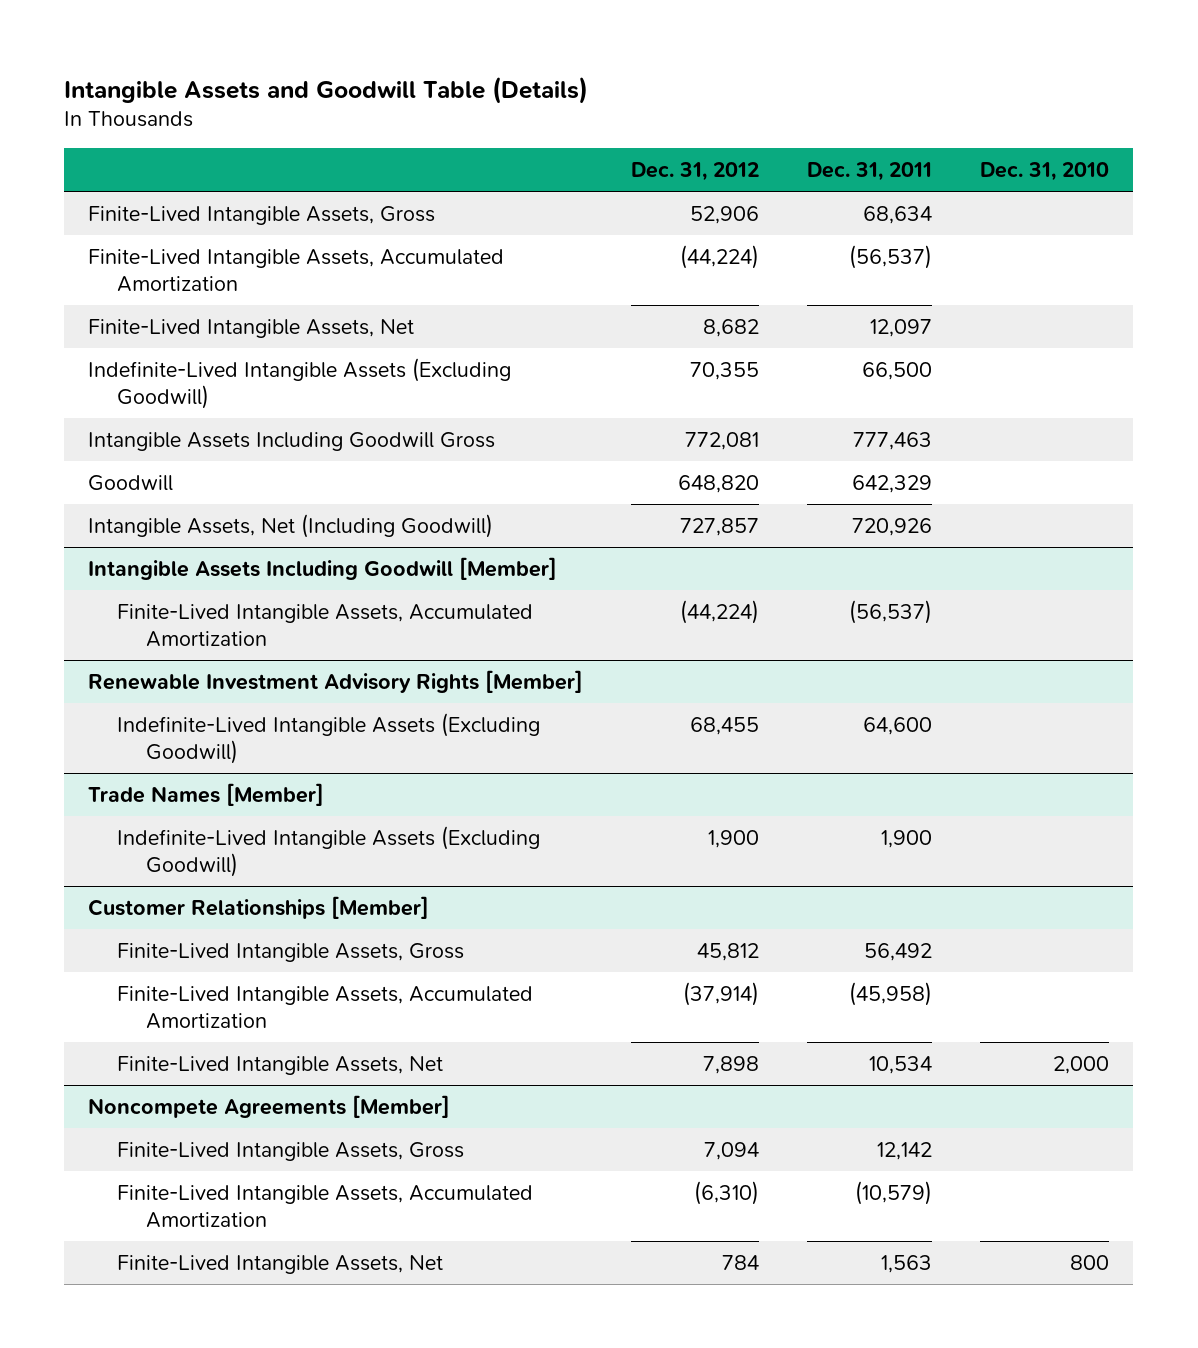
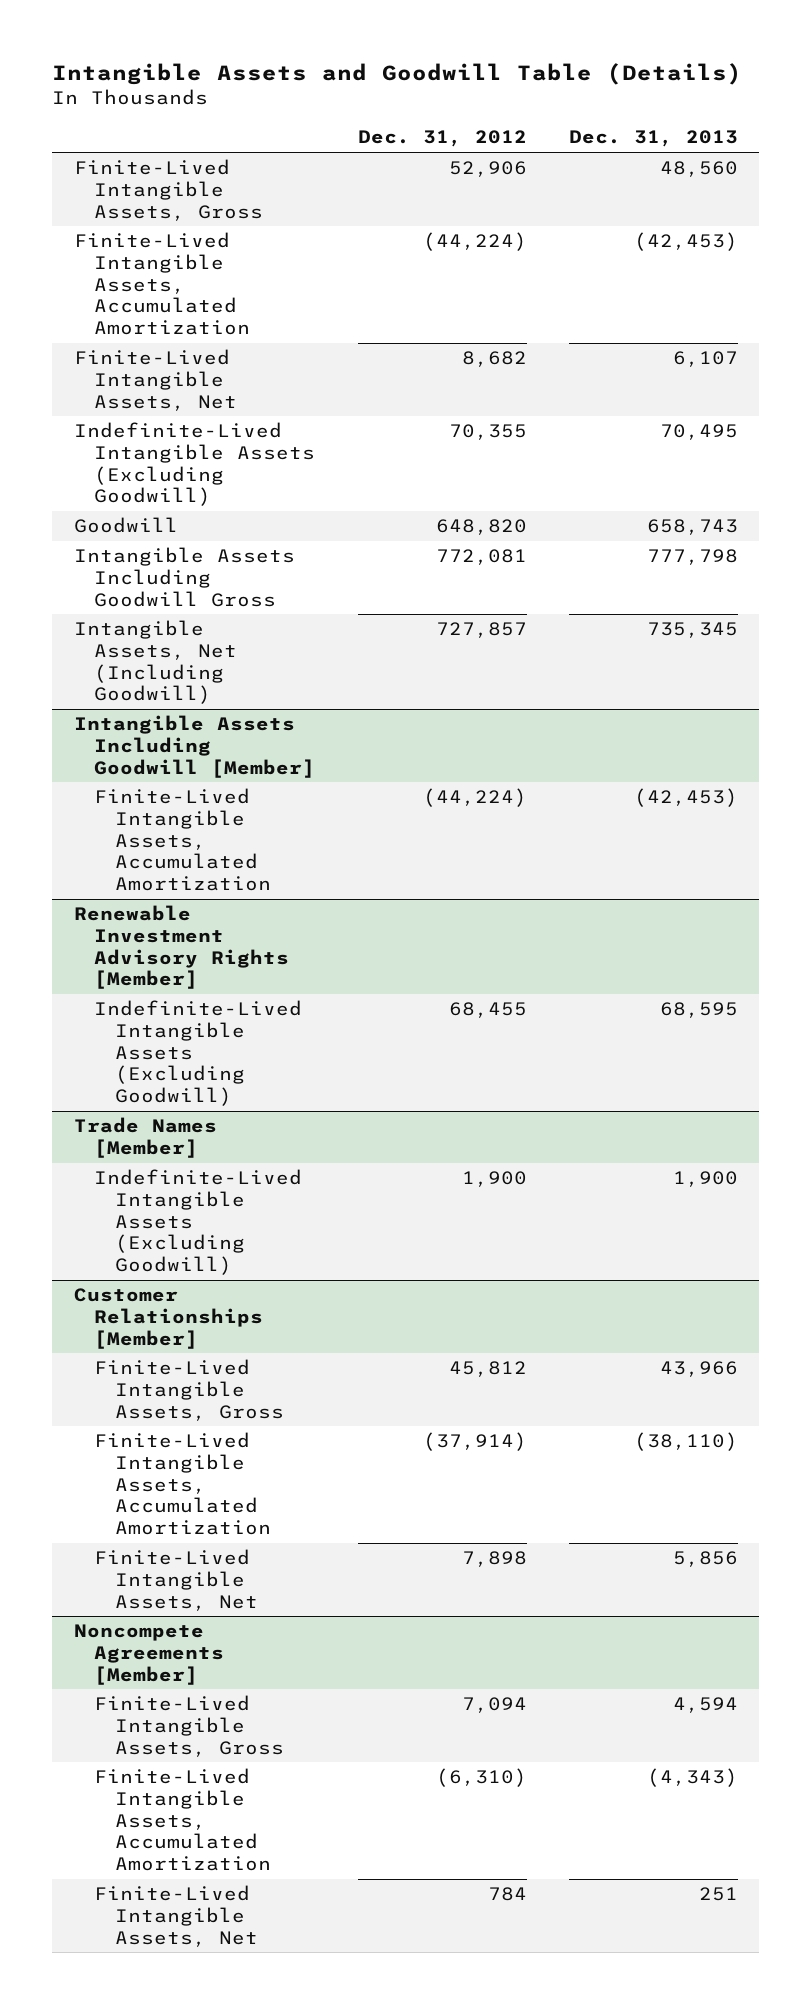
- | Dec. 31, 2012 | Dec. 31, 2011 | Dec. 31, 2010
+ | Dec. 31, 2012 | Dec. 31, 2013
moved down: Intangible Assets Including Goodwill Gross | 772,081 | 777,798

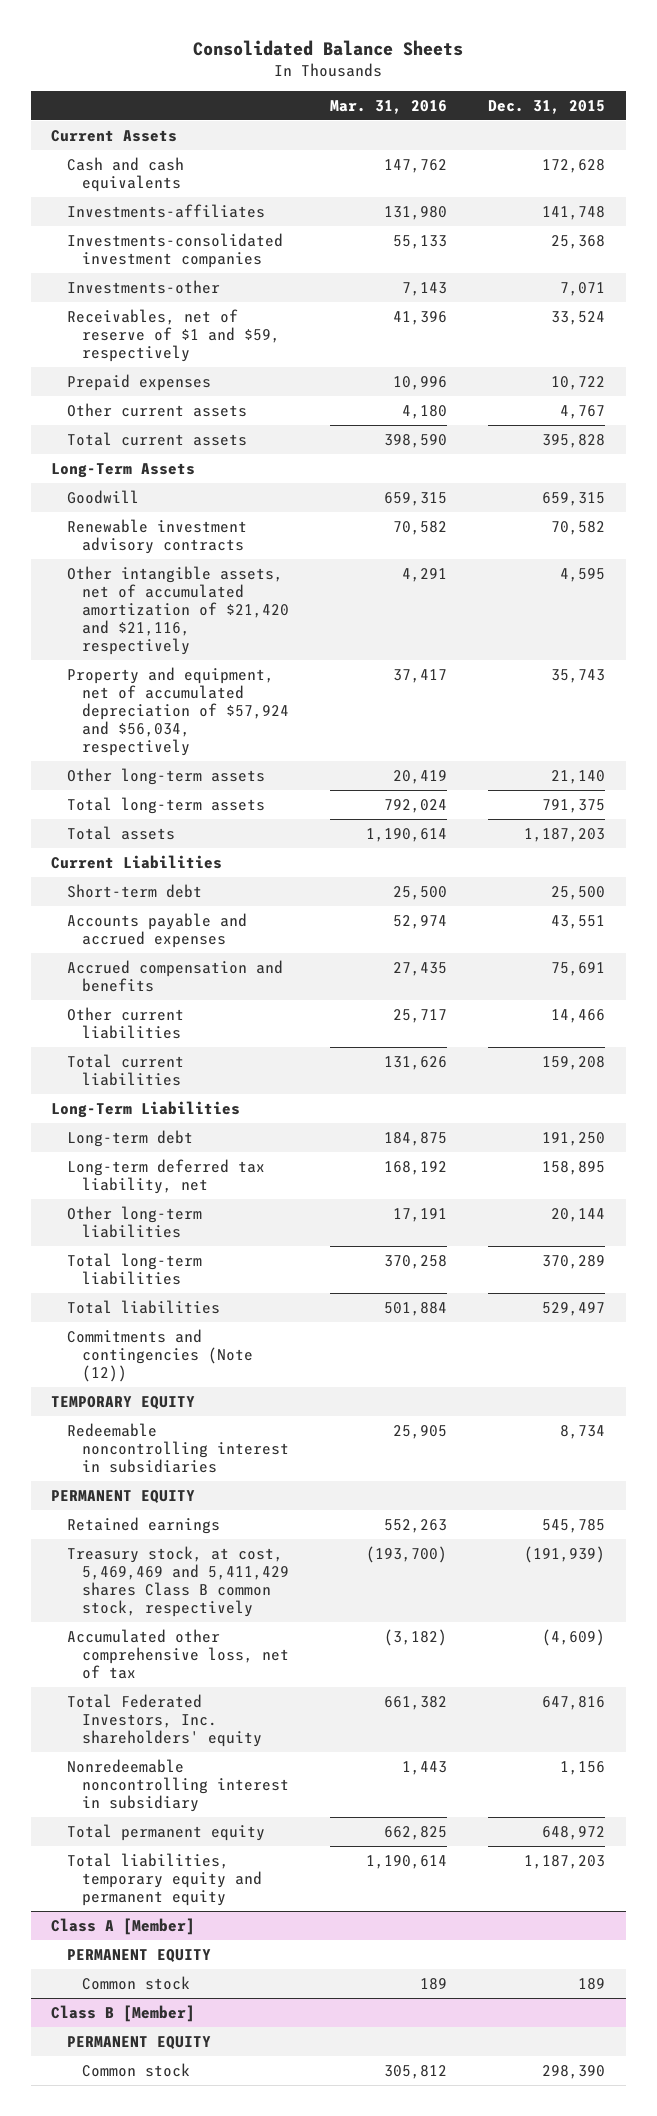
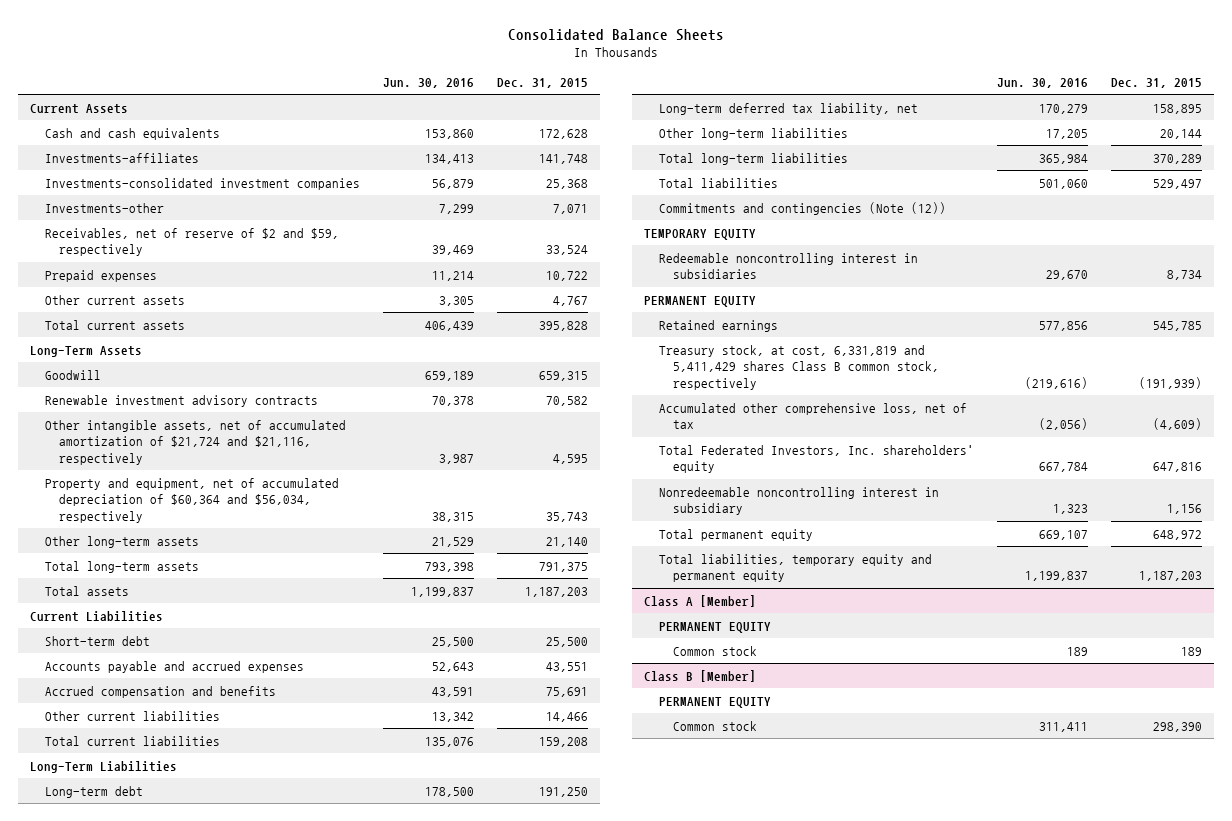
- | Mar. 31, 2016 | Dec. 31, 2015
+ | Jun. 30, 2016 | Dec. 31, 2015
- Receivables, net of reserve of $1 and $59, respectively | 41,396 | 33,524
+ Receivables, net of reserve of $2 and $59, respectively | 39,469 | 33,524
- Other intangible assets, net of accumulated amortization of $21,420 and $21,116, respectively | 4,291 | 4,595
- Property and equipment, net of accumulated depreciation of $57,924 and $56,034, respectively | 37,417 | 35,743
+ Other intangible assets, net of accumulated amortization of $21,724 and $21,116, respectively | 3,987 | 4,595
+ Property and equipment, net of accumulated depreciation of $60,364 and $56,034, respectively | 38,315 | 35,743
- Treasury stock, at cost, 5,469,469 and 5,411,429 shares Class B common stock, respectively | (193,700) | (191,939)
+ Treasury stock, at cost, 6,331,819 and 5,411,429 shares Class B common stock, respectively | (219,616) | (191,939)

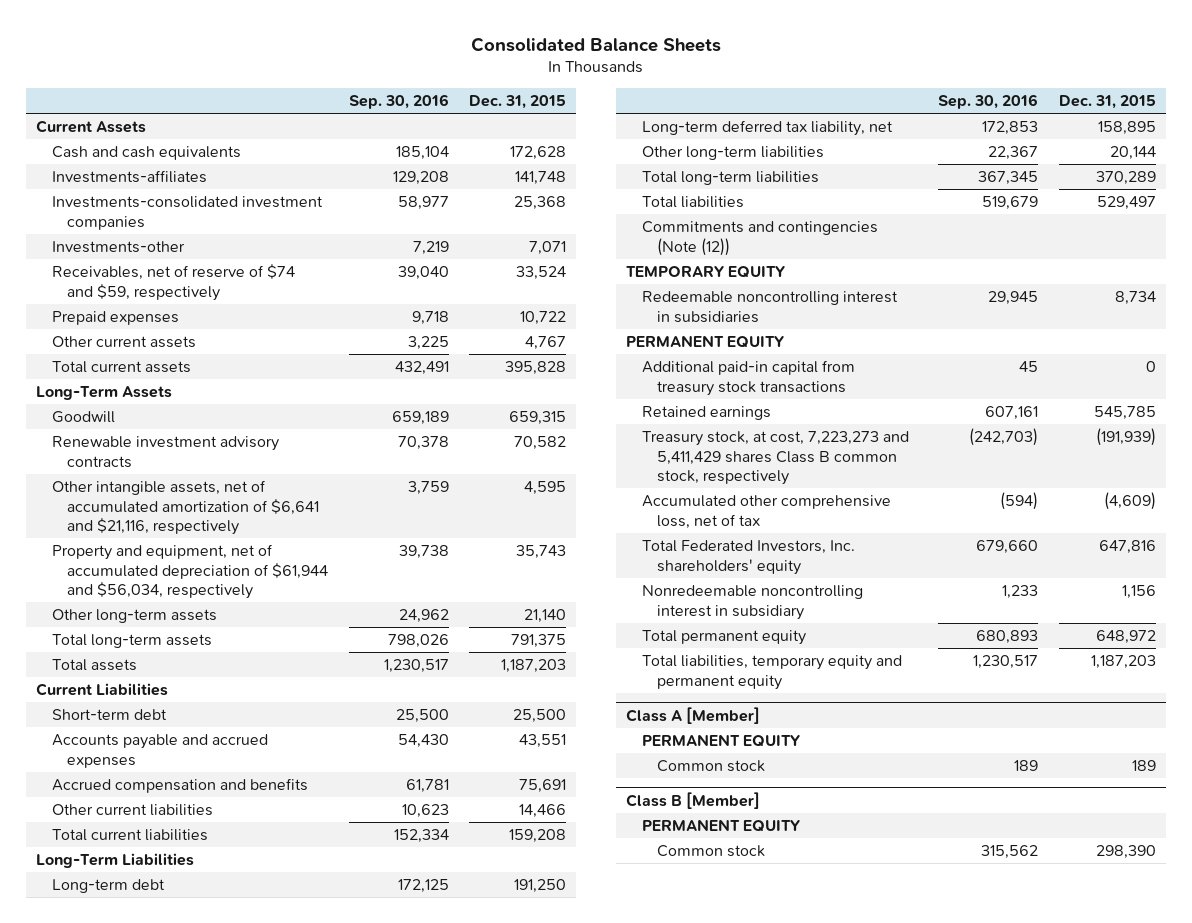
- | Jun. 30, 2016 | Dec. 31, 2015
+ | Sep. 30, 2016 | Dec. 31, 2015
- Receivables, net of reserve of $2 and $59, respectively | 39,469 | 33,524
+ Receivables, net of reserve of $74 and $59, respectively | 39,040 | 33,524
- Other intangible assets, net of accumulated amortization of $21,724 and $21,116, respectively | 3,987 | 4,595
- Property and equipment, net of accumulated depreciation of $60,364 and $56,034, respectively | 38,315 | 35,743
+ Other intangible assets, net of accumulated amortization of $6,641 and $21,116, respectively | 3,759 | 4,595
+ Property and equipment, net of accumulated depreciation of $61,944 and $56,034, respectively | 39,738 | 35,743
+ Additional paid-in capital from treasury stock transactions | 45 | 0
- Treasury stock, at cost, 6,331,819 and 5,411,429 shares Class B common stock, respectively | (219,616) | (191,939)
+ Treasury stock, at cost, 7,223,273 and 5,411,429 shares Class B common stock, respectively | (242,703) | (191,939)

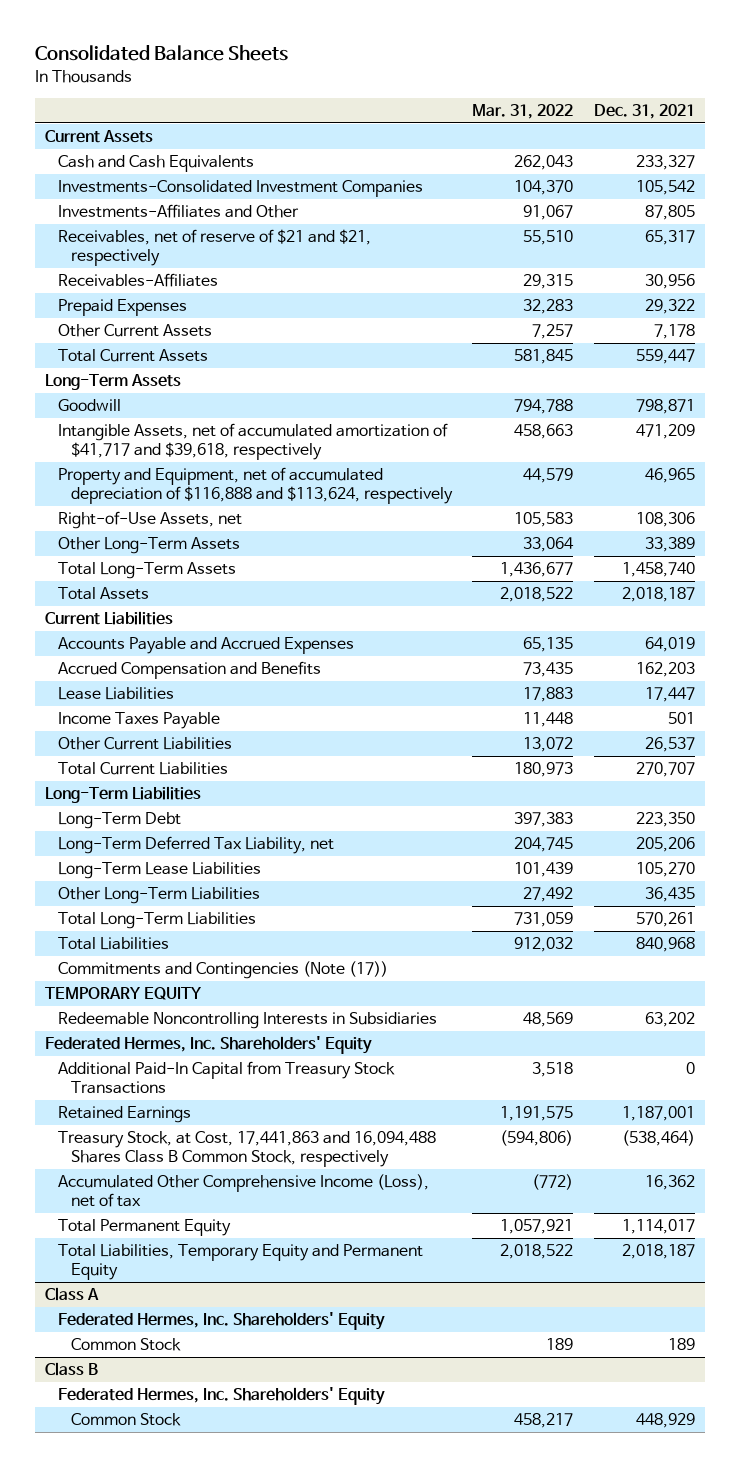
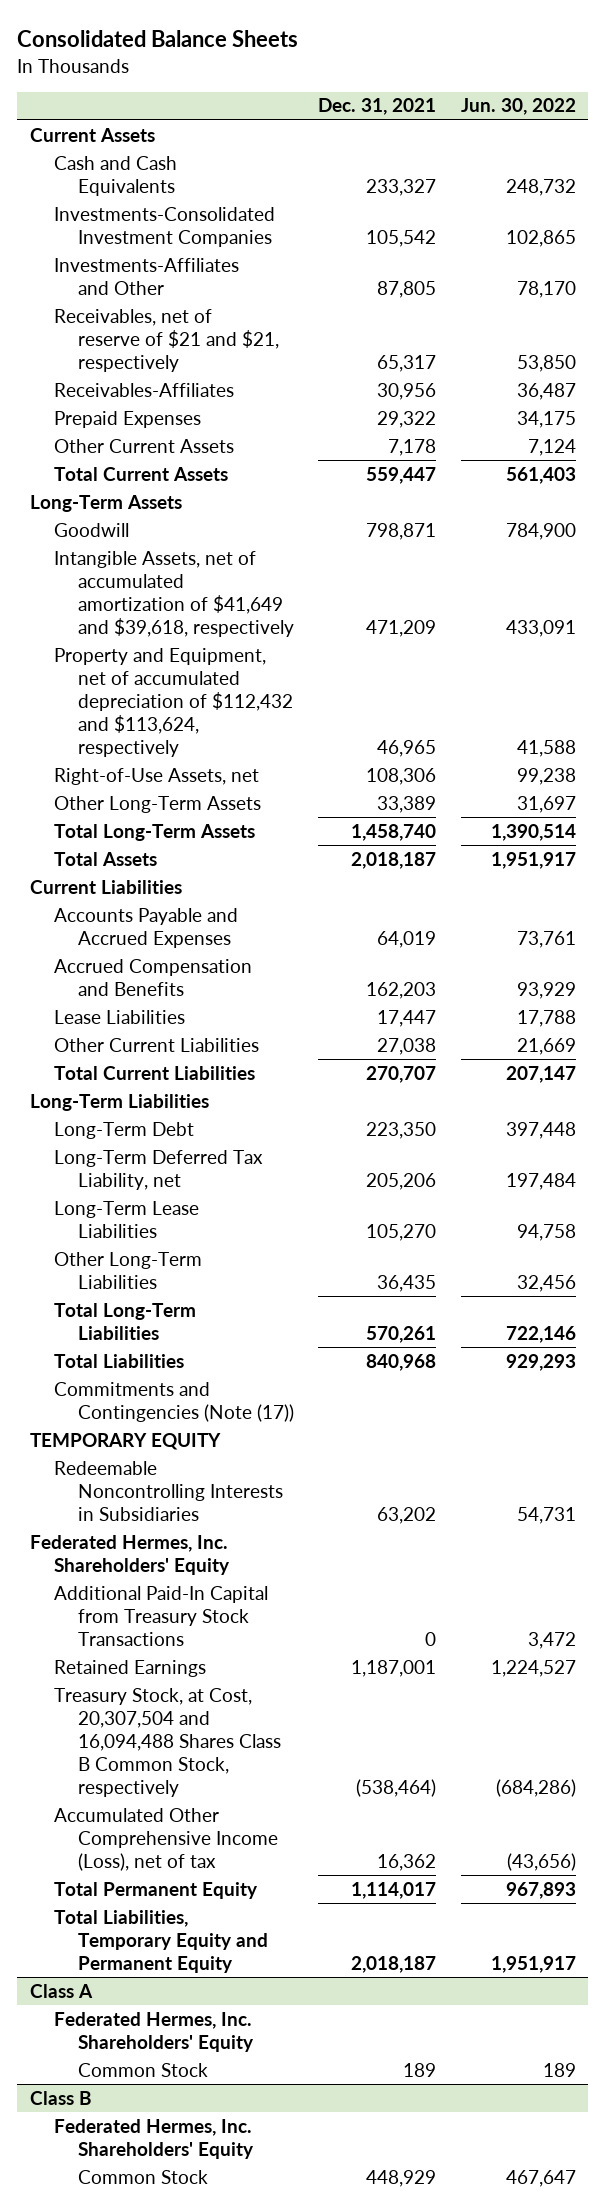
- | Mar. 31, 2022 | Dec. 31, 2021
+ | Dec. 31, 2021 | Jun. 30, 2022
- Intangible Assets, net of accumulated amortization of $41,717 and $39,618, respectively | 458,663 | 471,209
- Property and Equipment, net of accumulated depreciation of $116,888 and $113,624, respectively | 44,579 | 46,965
+ Intangible Assets, net of accumulated amortization of $41,649 and $39,618, respectively | 471,209 | 433,091
+ Property and Equipment, net of accumulated depreciation of $112,432 and $113,624, respectively | 46,965 | 41,588
- Income Taxes Payable | 11,448 | 501
- Other Current Liabilities | 13,072 | 26,537
+ Other Current Liabilities | 27,038 | 21,669
- Treasury Stock, at Cost, 17,441,863 and 16,094,488 Shares Class B Common Stock, respectively | (594,806) | (538,464)
+ Treasury Stock, at Cost, 20,307,504 and 16,094,488 Shares Class B Common Stock, respectively | (538,464) | (684,286)

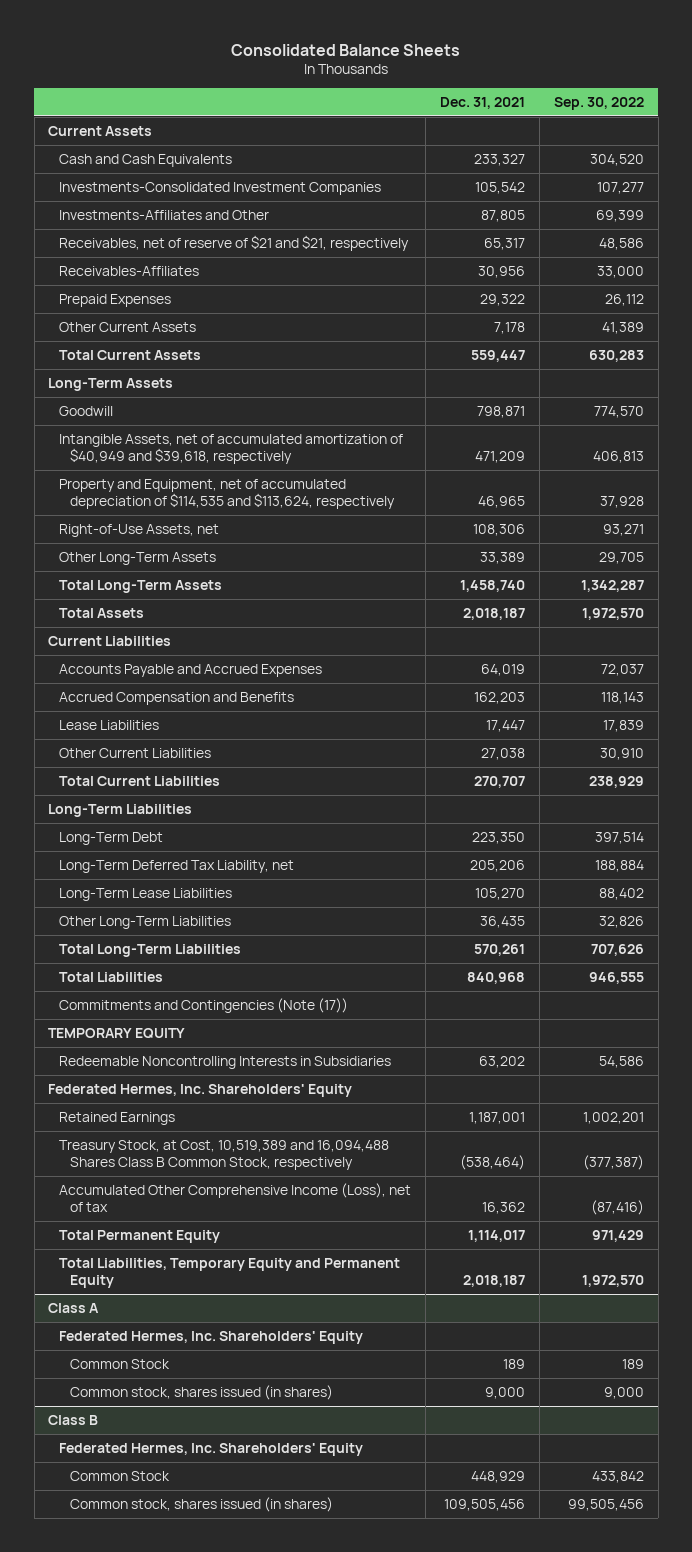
- | Dec. 31, 2021 | Jun. 30, 2022
+ | Dec. 31, 2021 | Sep. 30, 2022
- Intangible Assets, net of accumulated amortization of $41,649 and $39,618, respectively | 471,209 | 433,091
- Property and Equipment, net of accumulated depreciation of $112,432 and $113,624, respectively | 46,965 | 41,588
+ Intangible Assets, net of accumulated amortization of $40,949 and $39,618, respectively | 471,209 | 406,813
+ Property and Equipment, net of accumulated depreciation of $114,535 and $113,624, respectively | 46,965 | 37,928
- Additional Paid-In Capital from Treasury Stock Transactions | 0 | 3,472
- Treasury Stock, at Cost, 20,307,504 and 16,094,488 Shares Class B Common Stock, respectively | (538,464) | (684,286)
+ Treasury Stock, at Cost, 10,519,389 and 16,094,488 Shares Class B Common Stock, respectively | (538,464) | (377,387)
@ Class A
+ Common stock, shares issued (in shares) | 9,000 | 9,000
@ Class B
+ Common stock, shares issued (in shares) | 109,505,456 | 99,505,456

